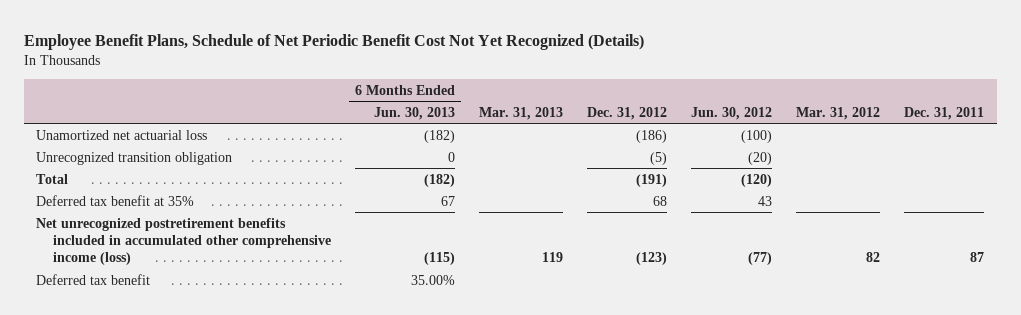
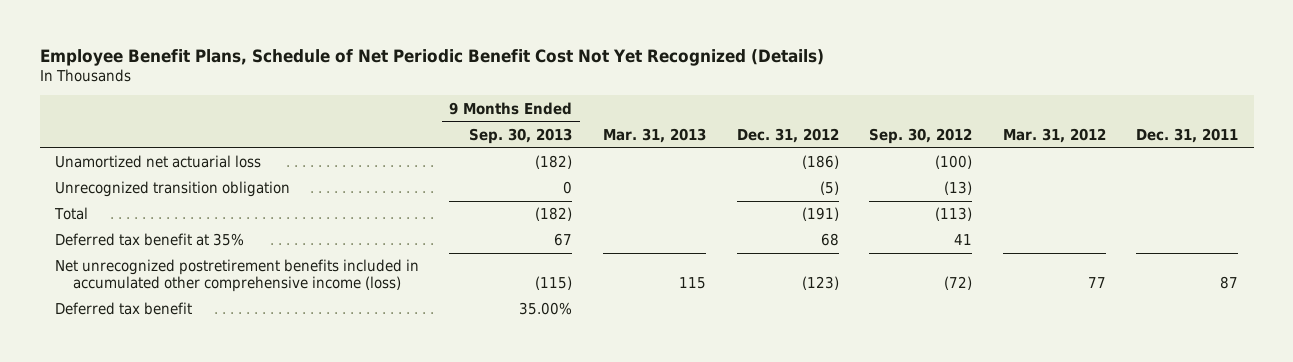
- | 6 Months Ended Jun. 30, 2013 | Mar. 31, 2013 | Dec. 31, 2012 | Jun. 30, 2012 | Mar. 31, 2012 | Dec. 31, 2011
+ | 9 Months Ended Sep. 30, 2013 | Mar. 31, 2013 | Dec. 31, 2012 | Sep. 30, 2012 | Mar. 31, 2012 | Dec. 31, 2011
- Net unrecognized postretirement benefits included in accumulated other comprehensive income (loss) | (115) | 119 | (123) | (77) | 82 | 87
+ Net unrecognized postretirement benefits included in accumulated other comprehensive income (loss) | (115) | 115 | (123) | (72) | 77 | 87

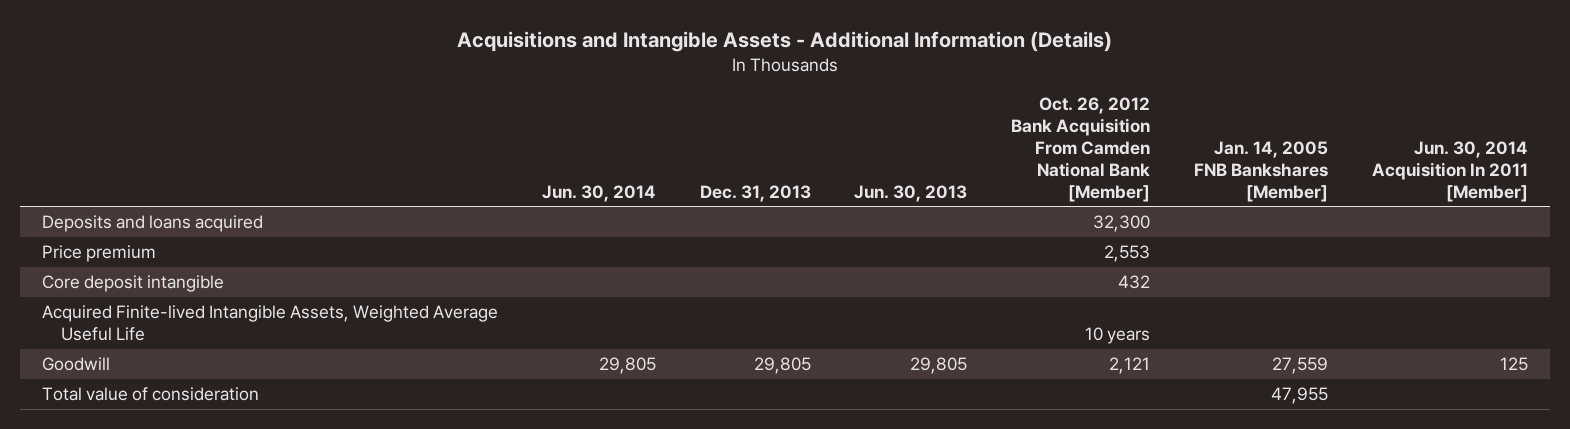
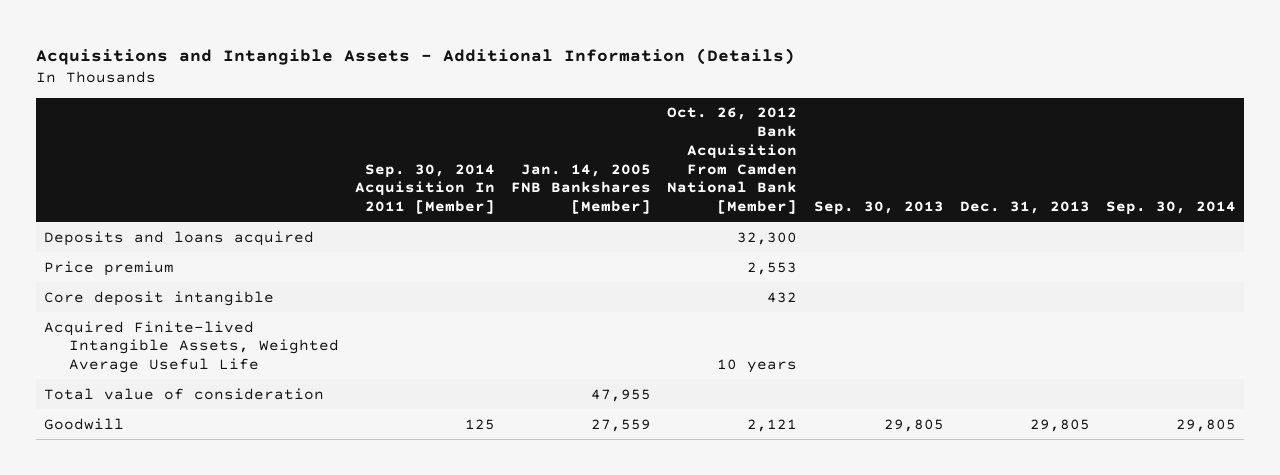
- | Jun. 30, 2014 | Dec. 31, 2013 | Jun. 30, 2013 | Oct. 26, 2012 Bank Acquisition From Camden National Bank [Member] | Jan. 14, 2005 FNB Bankshares [Member] | Jun. 30, 2014 Acquisition In 2011 [Member]
+ | Sep. 30, 2014 Acquisition In 2011 [Member] | Jan. 14, 2005 FNB Bankshares [Member] | Oct. 26, 2012 Bank Acquisition From Camden National Bank [Member] | Sep. 30, 2013 | Dec. 31, 2013 | Sep. 30, 2014
moved down: Goodwill | 125 | 27,559 | 2,121 | 29,805 | 29,805 | 29,805

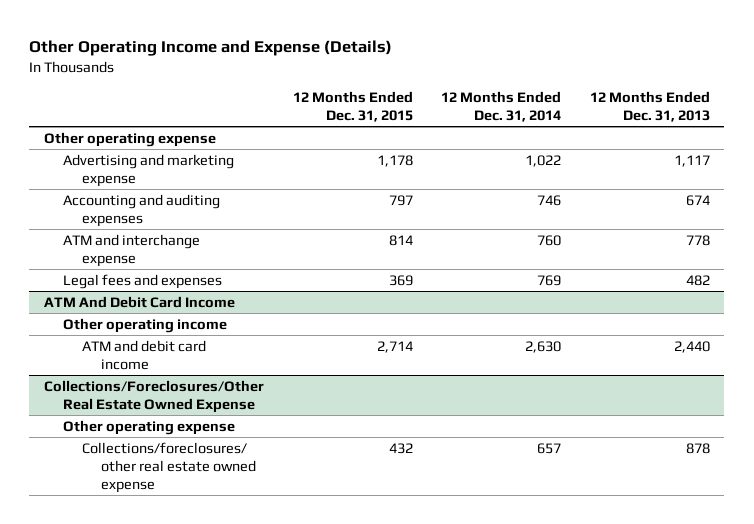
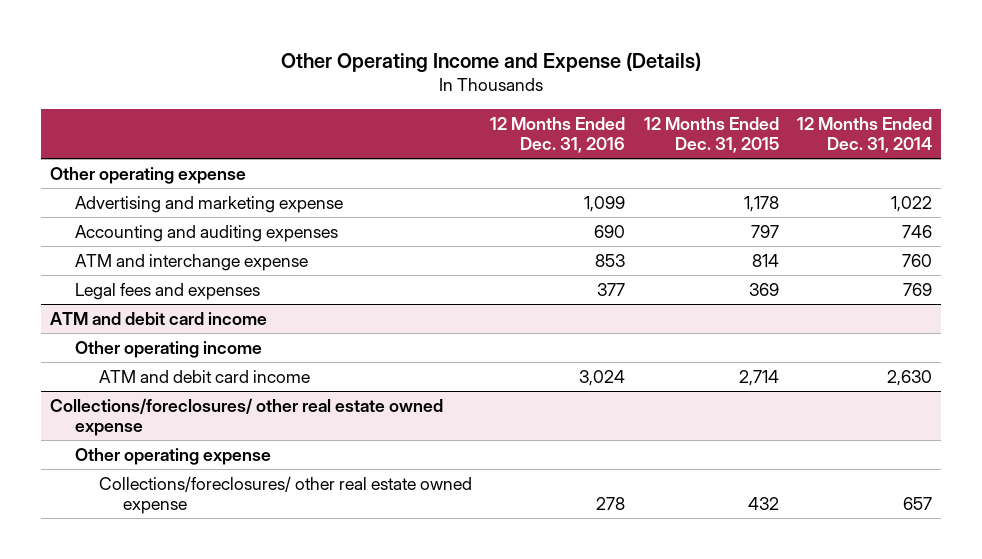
- | 12 Months Ended Dec. 31, 2015 | 12 Months Ended Dec. 31, 2014 | 12 Months Ended Dec. 31, 2013
+ | 12 Months Ended Dec. 31, 2016 | 12 Months Ended Dec. 31, 2015 | 12 Months Ended Dec. 31, 2014
- ATM And Debit Card Income
+ ATM and debit card income
- Collections/Foreclosures/Other Real Estate Owned Expense
+ Collections/foreclosures/ other real estate owned expense

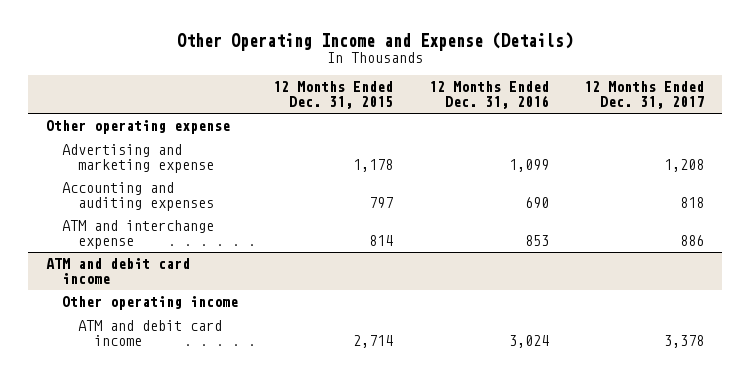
- | 12 Months Ended Dec. 31, 2016 | 12 Months Ended Dec. 31, 2015 | 12 Months Ended Dec. 31, 2014
+ | 12 Months Ended Dec. 31, 2015 | 12 Months Ended Dec. 31, 2016 | 12 Months Ended Dec. 31, 2017
- Legal fees and expenses | 377 | 369 | 769
- Collections/foreclosures/ other real estate owned expense
- Other operating expense
- Collections/foreclosures/ other real estate owned expense | 278 | 432 | 657

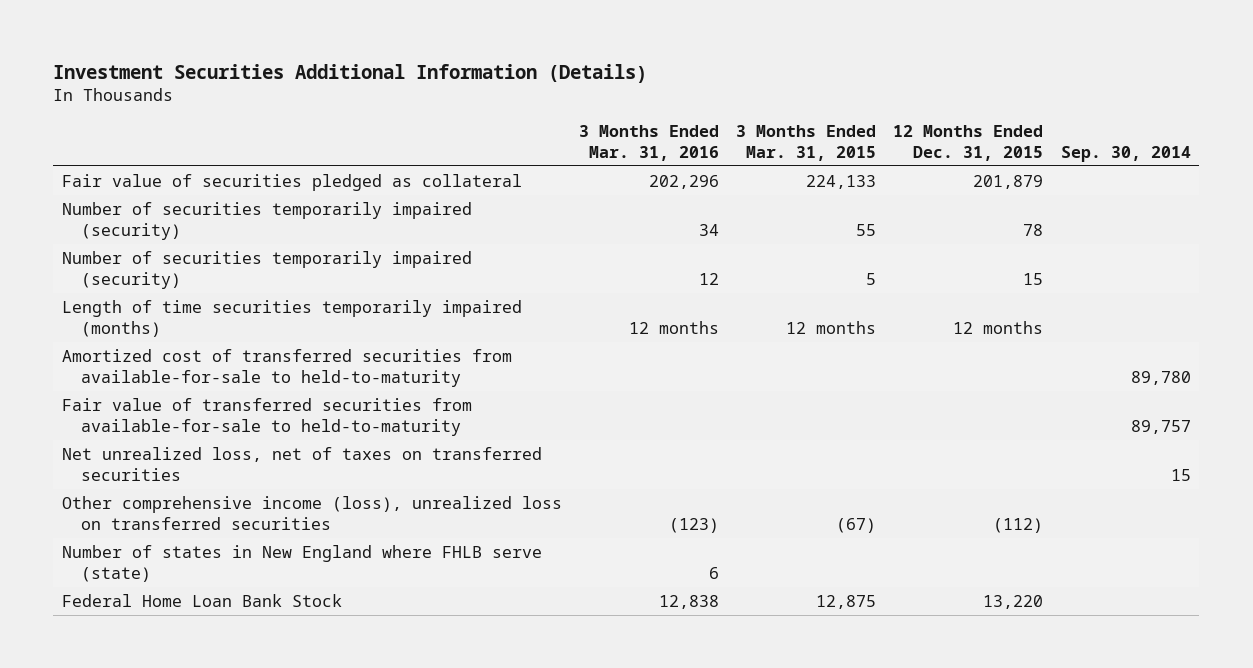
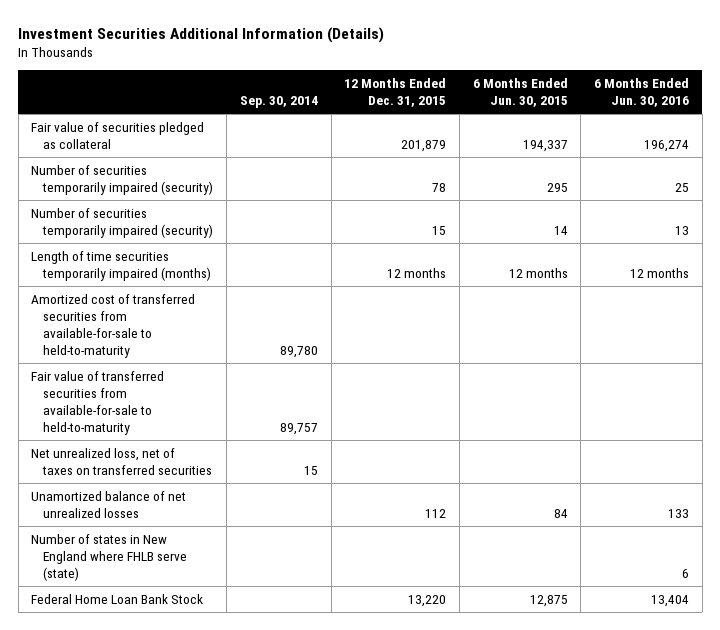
- | 3 Months Ended Mar. 31, 2016 | 3 Months Ended Mar. 31, 2015 | 12 Months Ended Dec. 31, 2015 | Sep. 30, 2014
+ | Sep. 30, 2014 | 12 Months Ended Dec. 31, 2015 | 6 Months Ended Jun. 30, 2015 | 6 Months Ended Jun. 30, 2016
- Other comprehensive income (loss), unrealized loss on transferred securities | (123) | (67) | (112) |
+ Unamortized balance of net unrealized losses | | 112 | 84 | 133

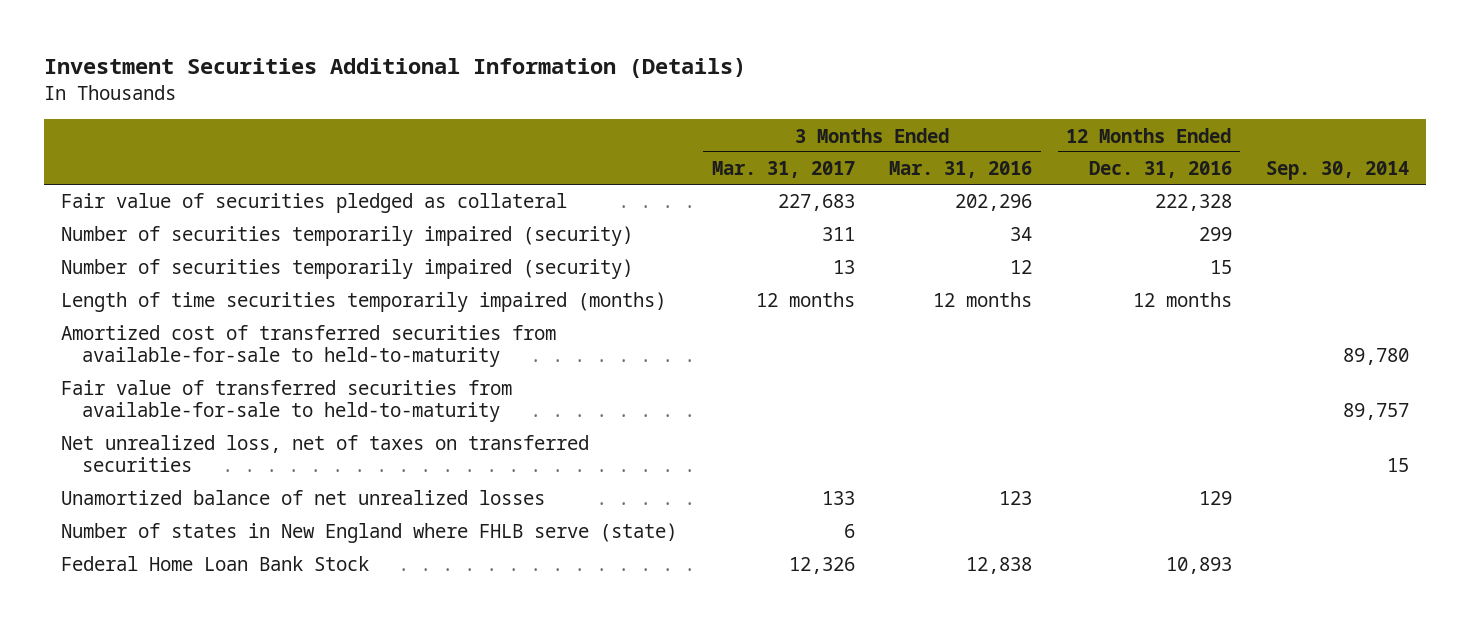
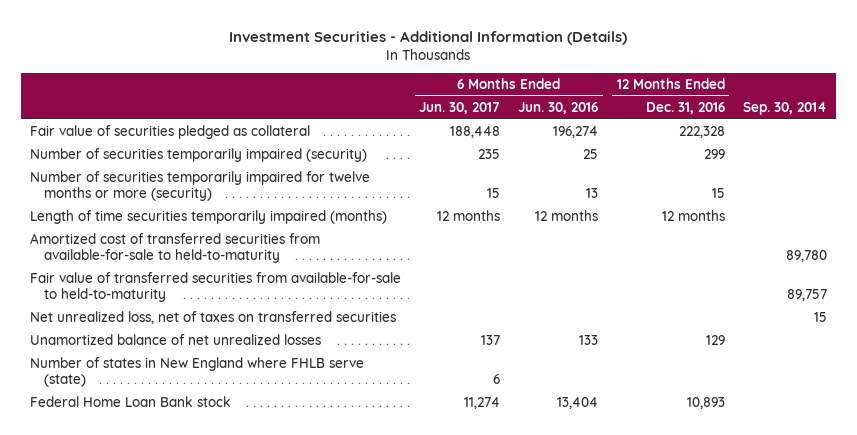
- Investment Securities Additional Information (Details)
+ Investment Securities - Additional Information (Details)
- | 3 Months Ended Mar. 31, 2017 | 3 Months Ended Mar. 31, 2016 | 12 Months Ended Dec. 31, 2016 | Sep. 30, 2014
+ | 6 Months Ended Jun. 30, 2017 | 6 Months Ended Jun. 30, 2016 | 12 Months Ended Dec. 31, 2016 | Sep. 30, 2014
- Number of securities temporarily impaired (security) | 13 | 12 | 15 |
+ Number of securities temporarily impaired for twelve months or more (security) | 15 | 13 | 15 |
- Federal Home Loan Bank Stock | 12,326 | 12,838 | 10,893 |
+ Federal Home Loan Bank stock | 11,274 | 13,404 | 10,893 |

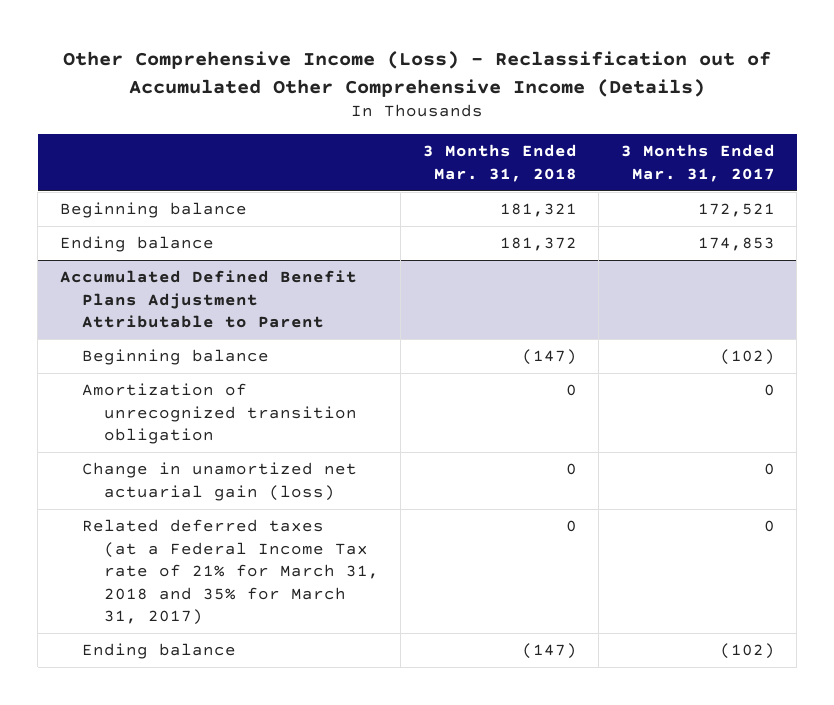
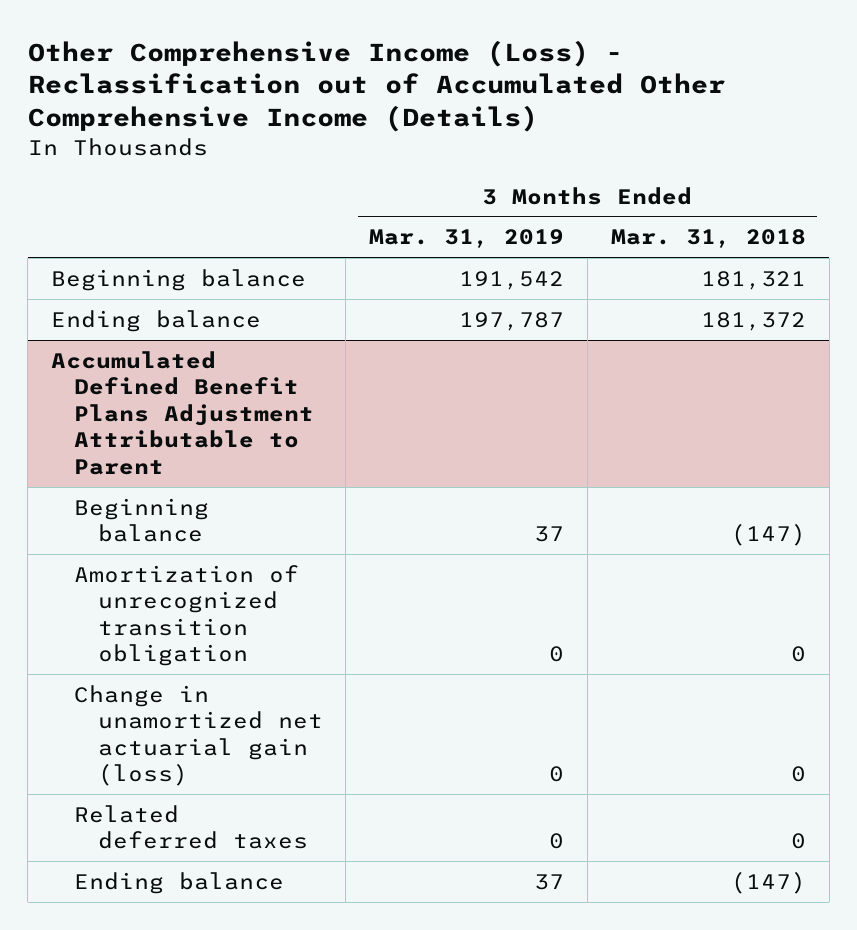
- | 3 Months Ended Mar. 31, 2018 | 3 Months Ended Mar. 31, 2017
+ | 3 Months Ended Mar. 31, 2019 | 3 Months Ended Mar. 31, 2018
@ Accumulated Defined Benefit Plans Adjustment Attributable to Parent
- Related deferred taxes (at a Federal Income Tax rate of 21% for March 31, 2018 and 35% for March 31, 2017) | 0 | 0
+ Related deferred taxes | 0 | 0

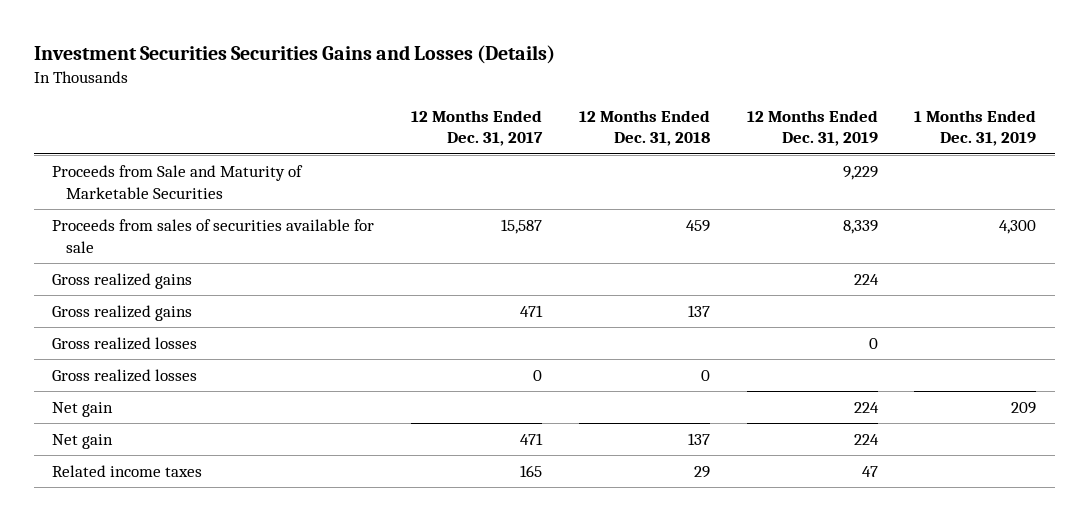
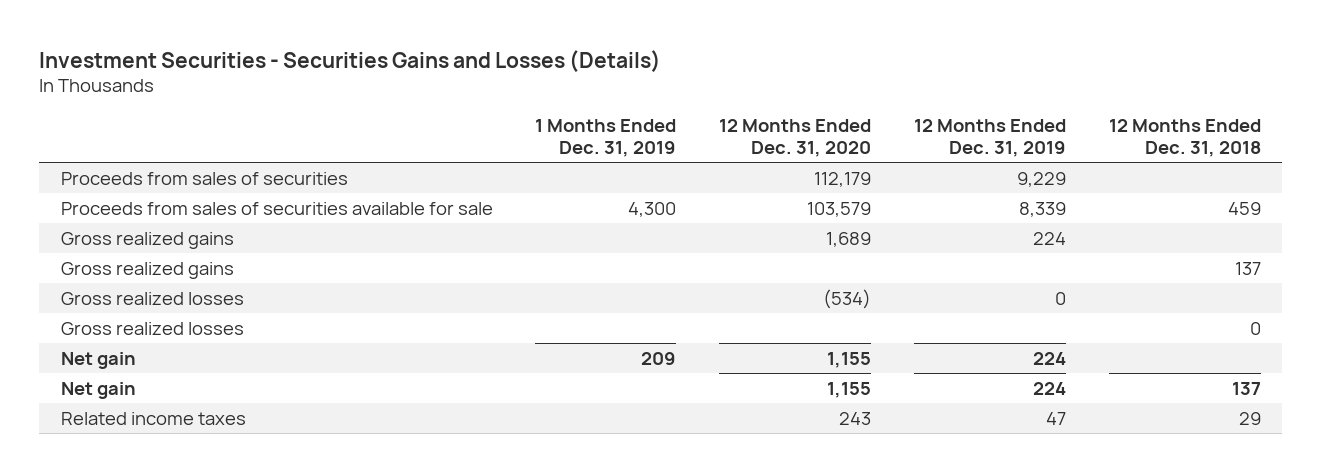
- Investment Securities Securities Gains and Losses (Details)
+ Investment Securities - Securities Gains and Losses (Details)
- | 12 Months Ended Dec. 31, 2017 | 12 Months Ended Dec. 31, 2018 | 12 Months Ended Dec. 31, 2019 | 1 Months Ended Dec. 31, 2019
+ | 1 Months Ended Dec. 31, 2019 | 12 Months Ended Dec. 31, 2020 | 12 Months Ended Dec. 31, 2019 | 12 Months Ended Dec. 31, 2018
- Proceeds from Sale and Maturity of Marketable Securities | | | 9,229 |
+ Proceeds from sales of securities | | 112,179 | 9,229 |

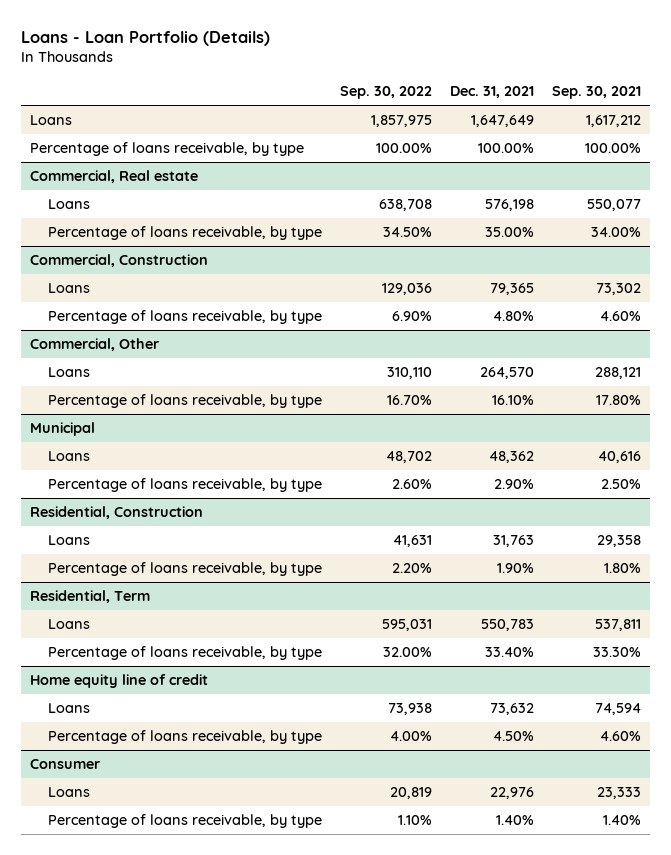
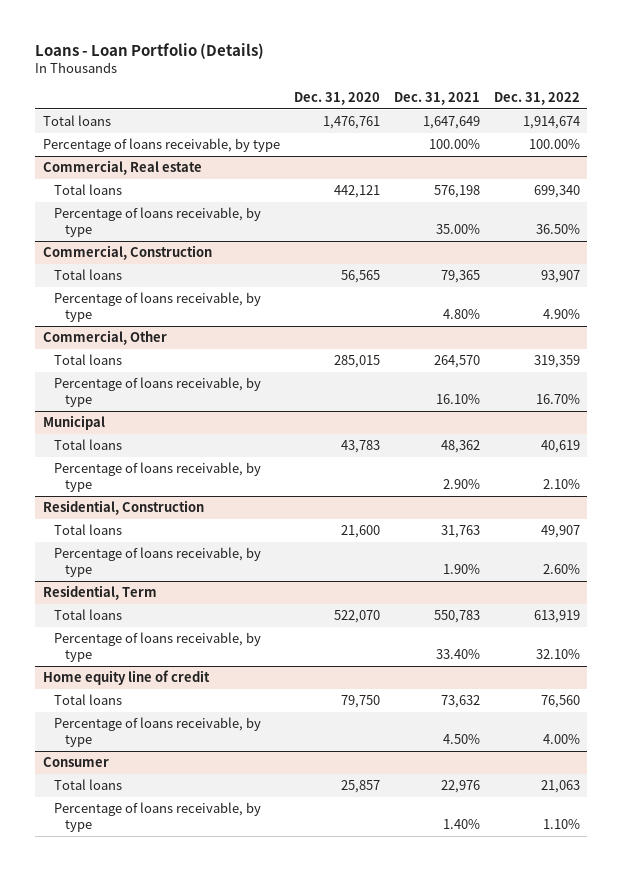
- | Sep. 30, 2022 | Dec. 31, 2021 | Sep. 30, 2021
+ | Dec. 31, 2020 | Dec. 31, 2021 | Dec. 31, 2022
- Loans | 1,857,975 | 1,647,649 | 1,617,212
+ Total loans | 1,476,761 | 1,647,649 | 1,914,674
@ Commercial, Real estate
- Loans | 638,708 | 576,198 | 550,077
+ Total loans | 442,121 | 576,198 | 699,340
@ Commercial, Construction
- Loans | 129,036 | 79,365 | 73,302
+ Total loans | 56,565 | 79,365 | 93,907
@ Commercial, Other
- Loans | 310,110 | 264,570 | 288,121
+ Total loans | 285,015 | 264,570 | 319,359
@ Municipal
- Loans | 48,702 | 48,362 | 40,616
+ Total loans | 43,783 | 48,362 | 40,619
@ Residential, Construction
- Loans | 41,631 | 31,763 | 29,358
+ Total loans | 21,600 | 31,763 | 49,907
@ Residential, Term
- Loans | 595,031 | 550,783 | 537,811
+ Total loans | 522,070 | 550,783 | 613,919
@ Home equity line of credit
- Loans | 73,938 | 73,632 | 74,594
+ Total loans | 79,750 | 73,632 | 76,560
@ Consumer
- Loans | 20,819 | 22,976 | 23,333
+ Total loans | 25,857 | 22,976 | 21,063

